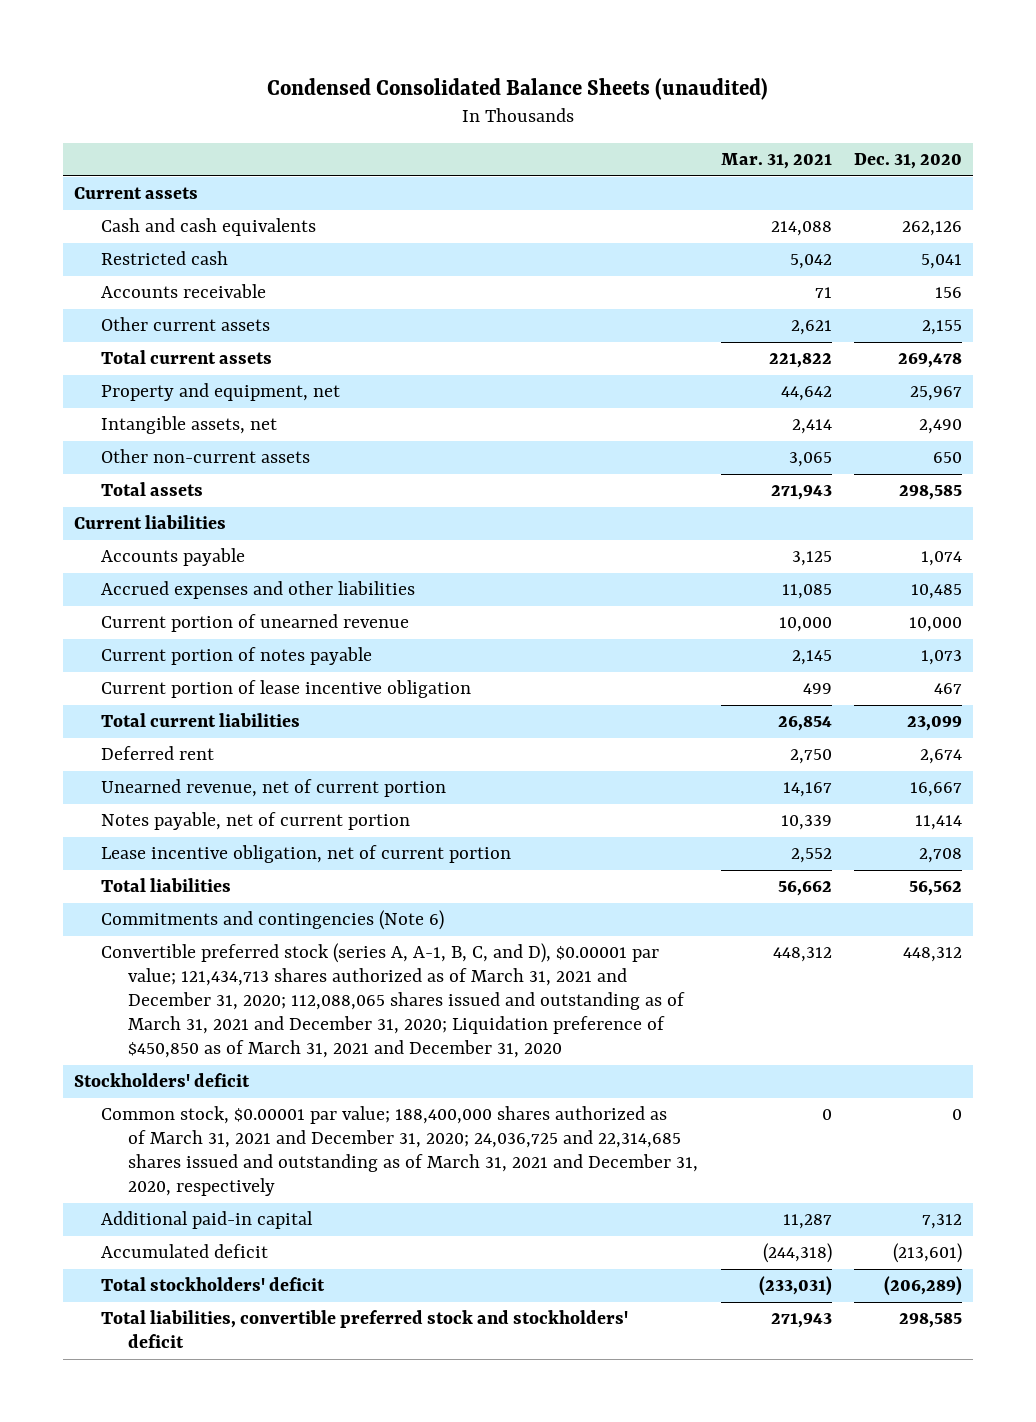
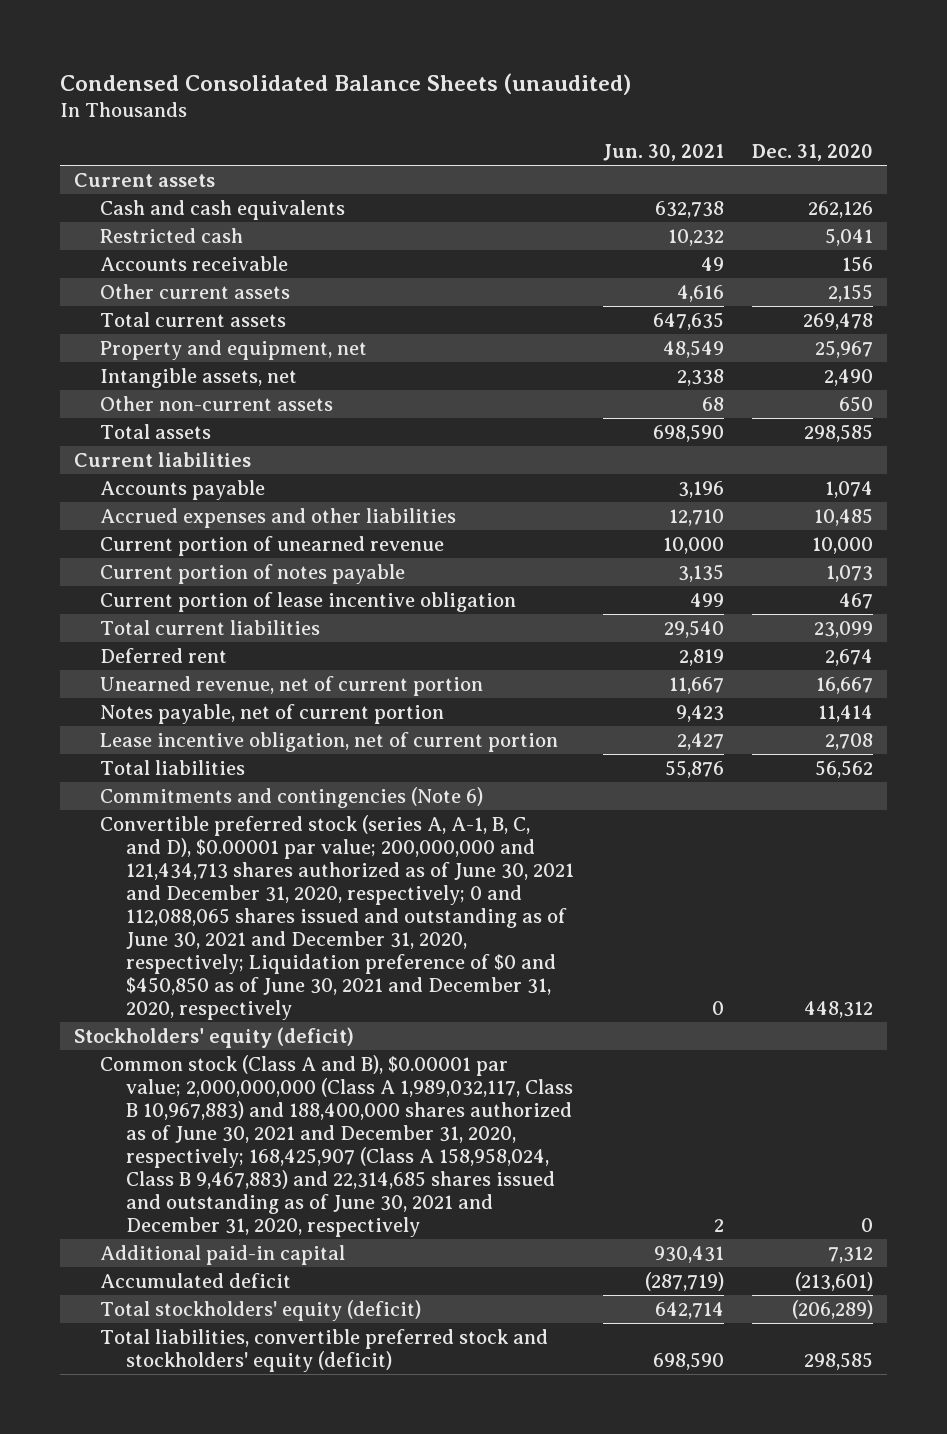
- | Mar. 31, 2021 | Dec. 31, 2020
+ | Jun. 30, 2021 | Dec. 31, 2020
- Convertible preferred stock (series A, A-1, B, C, and D), $0.00001 par value; 121,434,713 shares authorized as of March 31, 2021 and December 31, 2020; 112,088,065 shares issued and outstanding as of March 31, 2021 and December 31, 2020; Liquidation preference of $450,850 as of March 31, 2021 and December 31, 2020 | 448,312 | 448,312
- Stockholders' deficit
- Common stock, $0.00001 par value; 188,400,000 shares authorized as of March 31, 2021 and December 31, 2020; 24,036,725 and 22,314,685 shares issued and outstanding as of March 31, 2021 and December 31, 2020, respectively | 0 | 0
+ Convertible preferred stock (series A, A-1, B, C, and D), $0.00001 par value; 200,000,000 and 121,434,713 shares authorized as of June 30, 2021 and December 31, 2020, respectively; 0 and 112,088,065 shares issued and outstanding as of June 30, 2021 and December 31, 2020, respectively; Liquidation preference of $0 and $450,850 as of June 30, 2021 and December 31, 2020, respectively | 0 | 448,312
+ Stockholders' equity (deficit)
+ Common stock (Class A and B), $0.00001 par value; 2,000,000,000 (Class A 1,989,032,117, Class B 10,967,883) and 188,400,000 shares authorized as of June 30, 2021 and December 31, 2020, respectively; 168,425,907 (Class A 158,958,024, Class B 9,467,883) and 22,314,685 shares issued and outstanding as of June 30, 2021 and December 31, 2020, respectively | 2 | 0
- Total stockholders' deficit | (233,031) | (206,289)
- Total liabilities, convertible preferred stock and stockholders' deficit | 271,943 | 298,585
+ Total stockholders' equity (deficit) | 642,714 | (206,289)
+ Total liabilities, convertible preferred stock and stockholders' equity (deficit) | 698,590 | 298,585

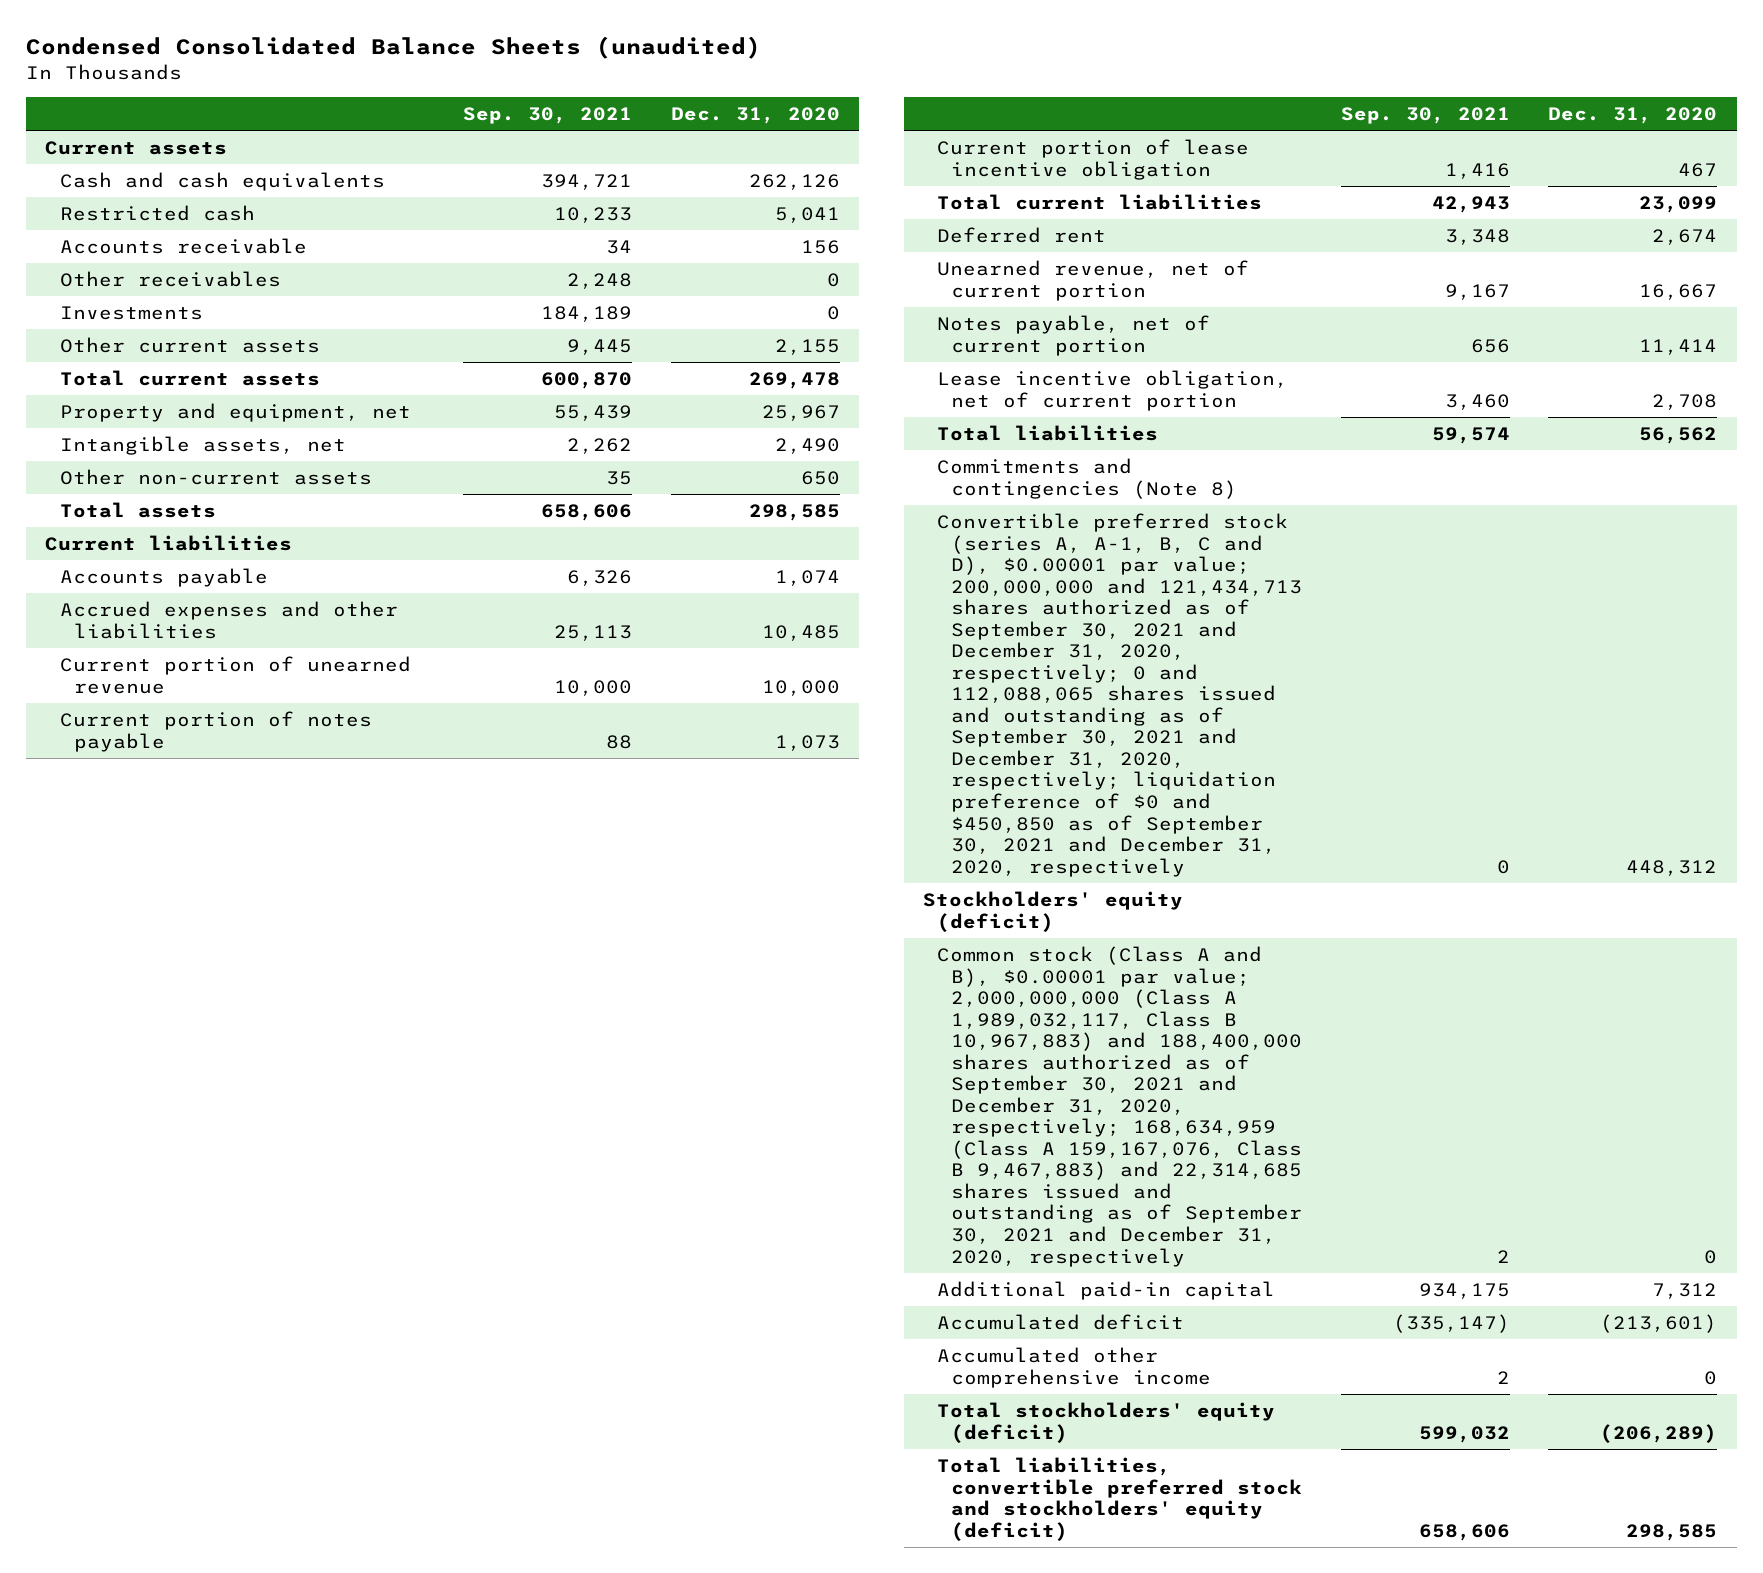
- | Jun. 30, 2021 | Dec. 31, 2020
+ | Sep. 30, 2021 | Dec. 31, 2020
+ Other receivables | 2,248 | 0
+ Investments | 184,189 | 0
- Commitments and contingencies (Note 6)
- Convertible preferred stock (series A, A-1, B, C, and D), $0.00001 par value; 200,000,000 and 121,434,713 shares authorized as of June 30, 2021 and December 31, 2020, respectively; 0 and 112,088,065 shares issued and outstanding as of June 30, 2021 and December 31, 2020, respectively; Liquidation preference of $0 and $450,850 as of June 30, 2021 and December 31, 2020, respectively | 0 | 448,312
+ Commitments and contingencies (Note 8)
+ Convertible preferred stock (series A, A-1, B, C and D), $0.00001 par value; 200,000,000 and 121,434,713 shares authorized as of September 30, 2021 and December 31, 2020, respectively; 0 and 112,088,065 shares issued and outstanding as of September 30, 2021 and December 31, 2020, respectively; liquidation preference of $0 and $450,850 as of September 30, 2021 and December 31, 2020, respectively | 0 | 448,312
- Common stock (Class A and B), $0.00001 par value; 2,000,000,000 (Class A 1,989,032,117, Class B 10,967,883) and 188,400,000 shares authorized as of June 30, 2021 and December 31, 2020, respectively; 168,425,907 (Class A 158,958,024, Class B 9,467,883) and 22,314,685 shares issued and outstanding as of June 30, 2021 and December 31, 2020, respectively | 2 | 0
+ Common stock (Class A and B), $0.00001 par value; 2,000,000,000 (Class A 1,989,032,117, Class B 10,967,883) and 188,400,000 shares authorized as of September 30, 2021 and December 31, 2020, respectively; 168,634,959 (Class A 159,167,076, Class B 9,467,883) and 22,314,685 shares issued and outstanding as of September 30, 2021 and December 31, 2020, respectively | 2 | 0
+ Accumulated other comprehensive income | 2 | 0

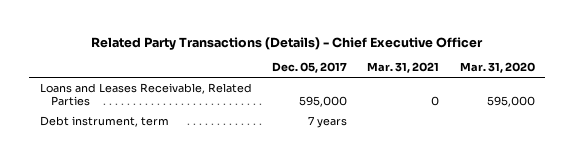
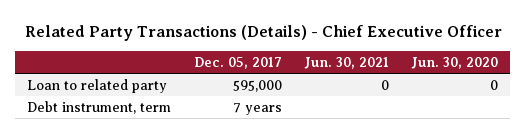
- | Dec. 05, 2017 | Mar. 31, 2021 | Mar. 31, 2020
+ | Dec. 05, 2017 | Jun. 30, 2021 | Jun. 30, 2020
- Loans and Leases Receivable, Related Parties | 595,000 | 0 | 595,000
+ Loan to related party | 595,000 | 0 | 0

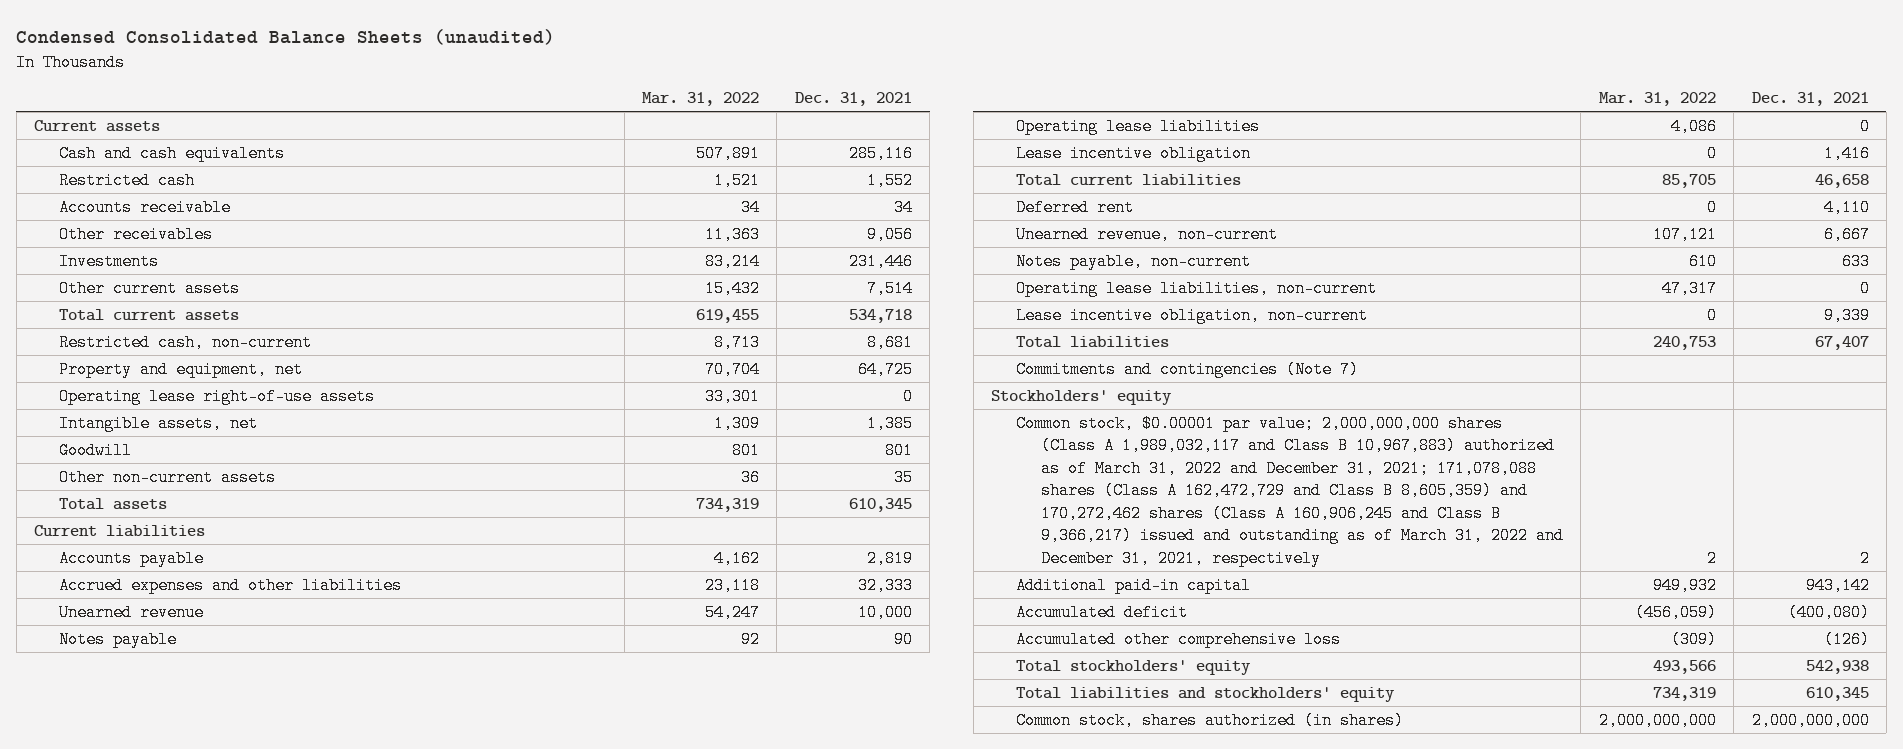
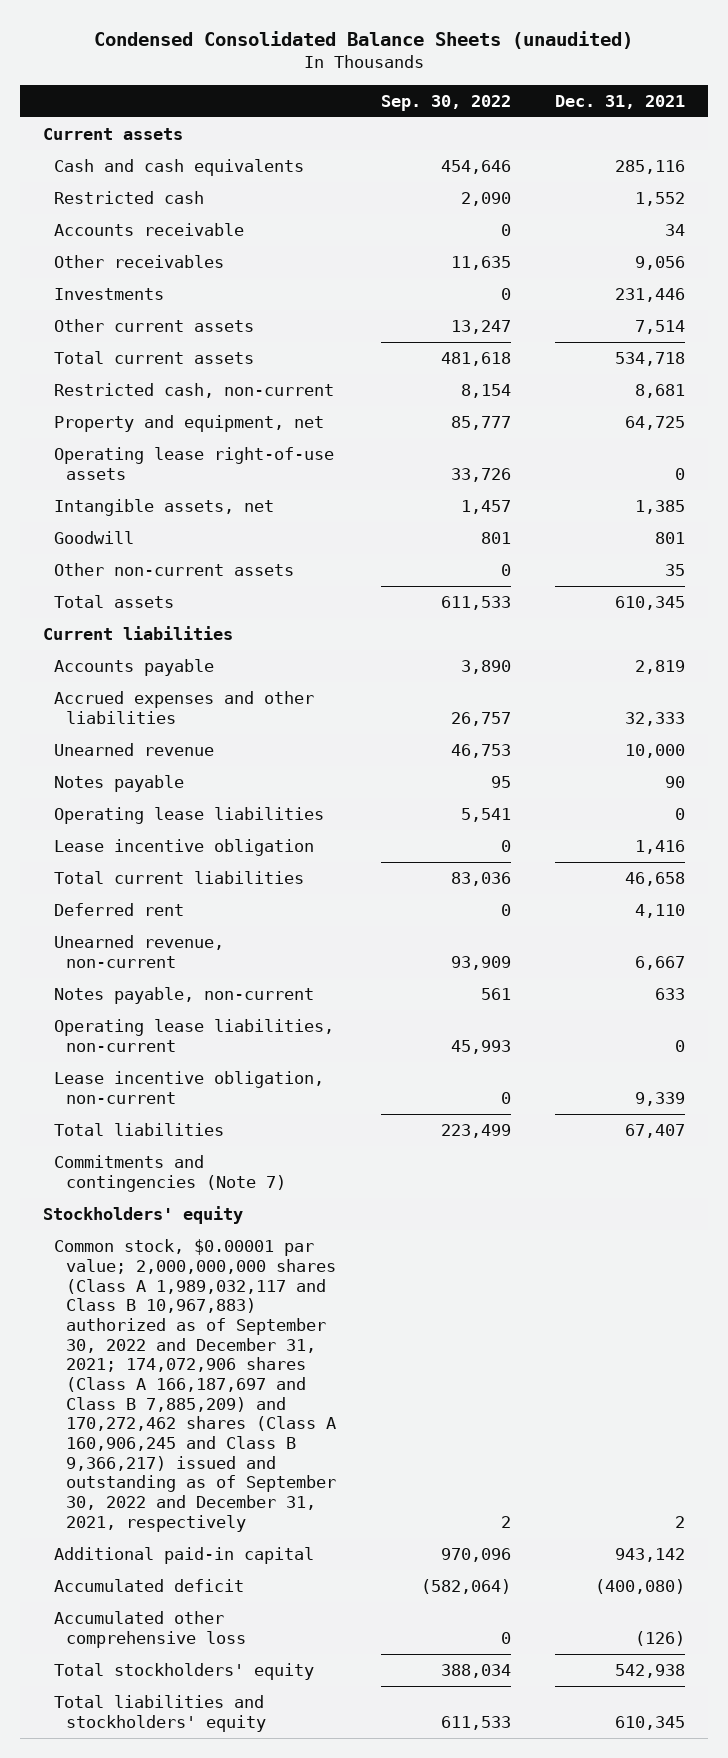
- | Mar. 31, 2022 | Dec. 31, 2021
+ | Sep. 30, 2022 | Dec. 31, 2021
- Common stock, $0.00001 par value; 2,000,000,000 shares (Class A 1,989,032,117 and Class B 10,967,883) authorized as of March 31, 2022 and December 31, 2021; 171,078,088 shares (Class A 162,472,729 and Class B 8,605,359) and 170,272,462 shares (Class A 160,906,245 and Class B 9,366,217) issued and outstanding as of March 31, 2022 and December 31, 2021, respectively | 2 | 2
+ Common stock, $0.00001 par value; 2,000,000,000 shares (Class A 1,989,032,117 and Class B 10,967,883) authorized as of September 30, 2022 and December 31, 2021; 174,072,906 shares (Class A 166,187,697 and Class B 7,885,209) and 170,272,462 shares (Class A 160,906,245 and Class B 9,366,217) issued and outstanding as of September 30, 2022 and December 31, 2021, respectively | 2 | 2
- Common stock, shares authorized (in shares) | 2,000,000,000 | 2,000,000,000

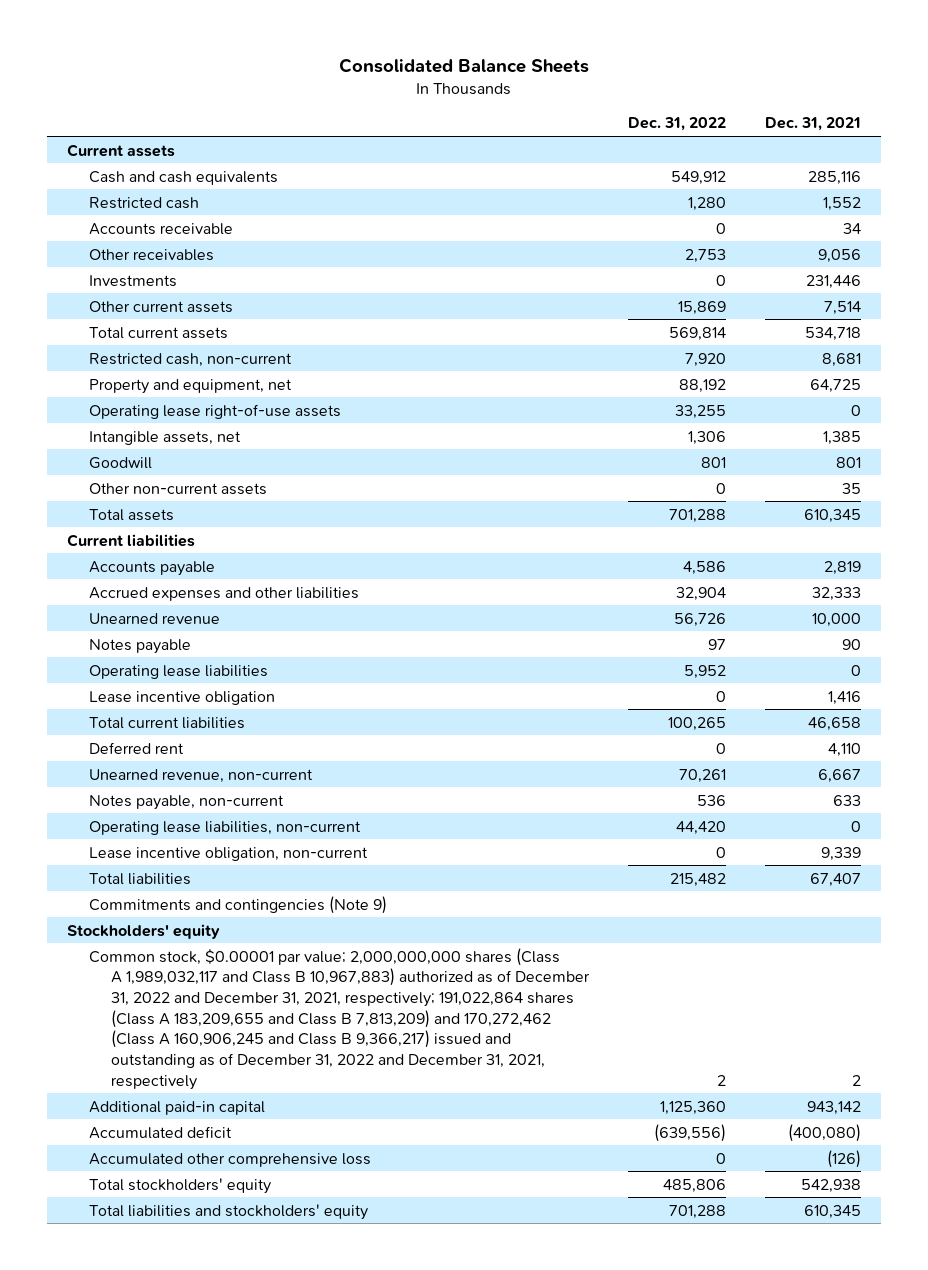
- Condensed Consolidated Balance Sheets (unaudited)
+ Consolidated Balance Sheets
- | Sep. 30, 2022 | Dec. 31, 2021
+ | Dec. 31, 2022 | Dec. 31, 2021
- Commitments and contingencies (Note 7)
+ Commitments and contingencies (Note 9)
- Common stock, $0.00001 par value; 2,000,000,000 shares (Class A 1,989,032,117 and Class B 10,967,883) authorized as of September 30, 2022 and December 31, 2021; 174,072,906 shares (Class A 166,187,697 and Class B 7,885,209) and 170,272,462 shares (Class A 160,906,245 and Class B 9,366,217) issued and outstanding as of September 30, 2022 and December 31, 2021, respectively | 2 | 2
+ Common stock, $0.00001 par value; 2,000,000,000 shares (Class A 1,989,032,117 and Class B 10,967,883) authorized as of December 31, 2022 and December 31, 2021, respectively; 191,022,864 shares (Class A 183,209,655 and Class B 7,813,209) and 170,272,462 (Class A 160,906,245 and Class B 9,366,217) issued and outstanding as of December 31, 2022 and December 31, 2021, respectively | 2 | 2

